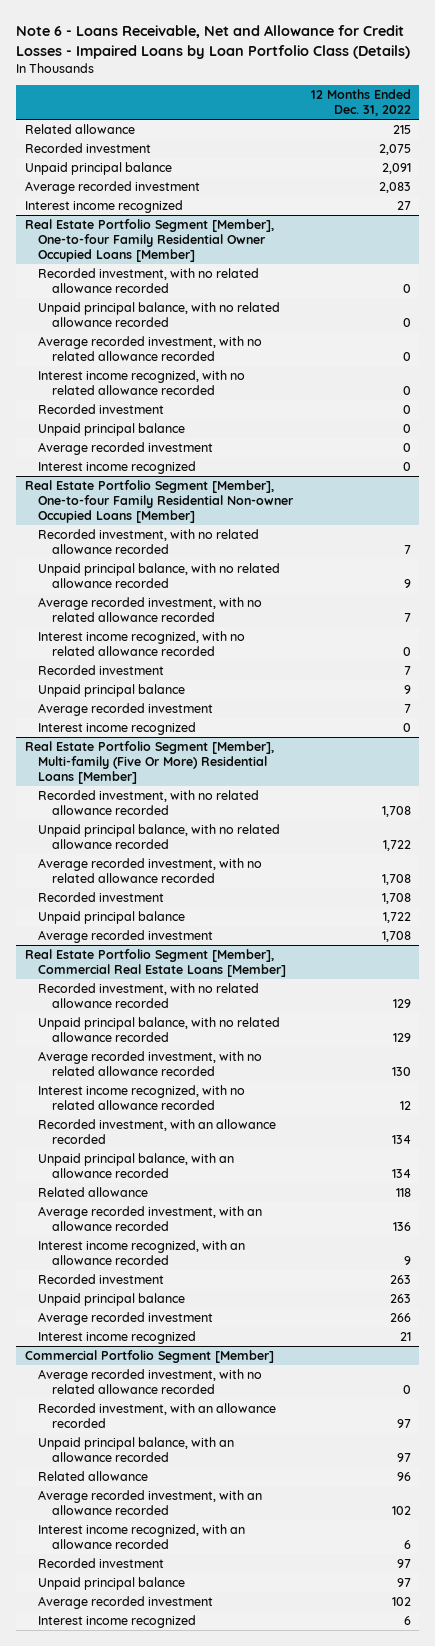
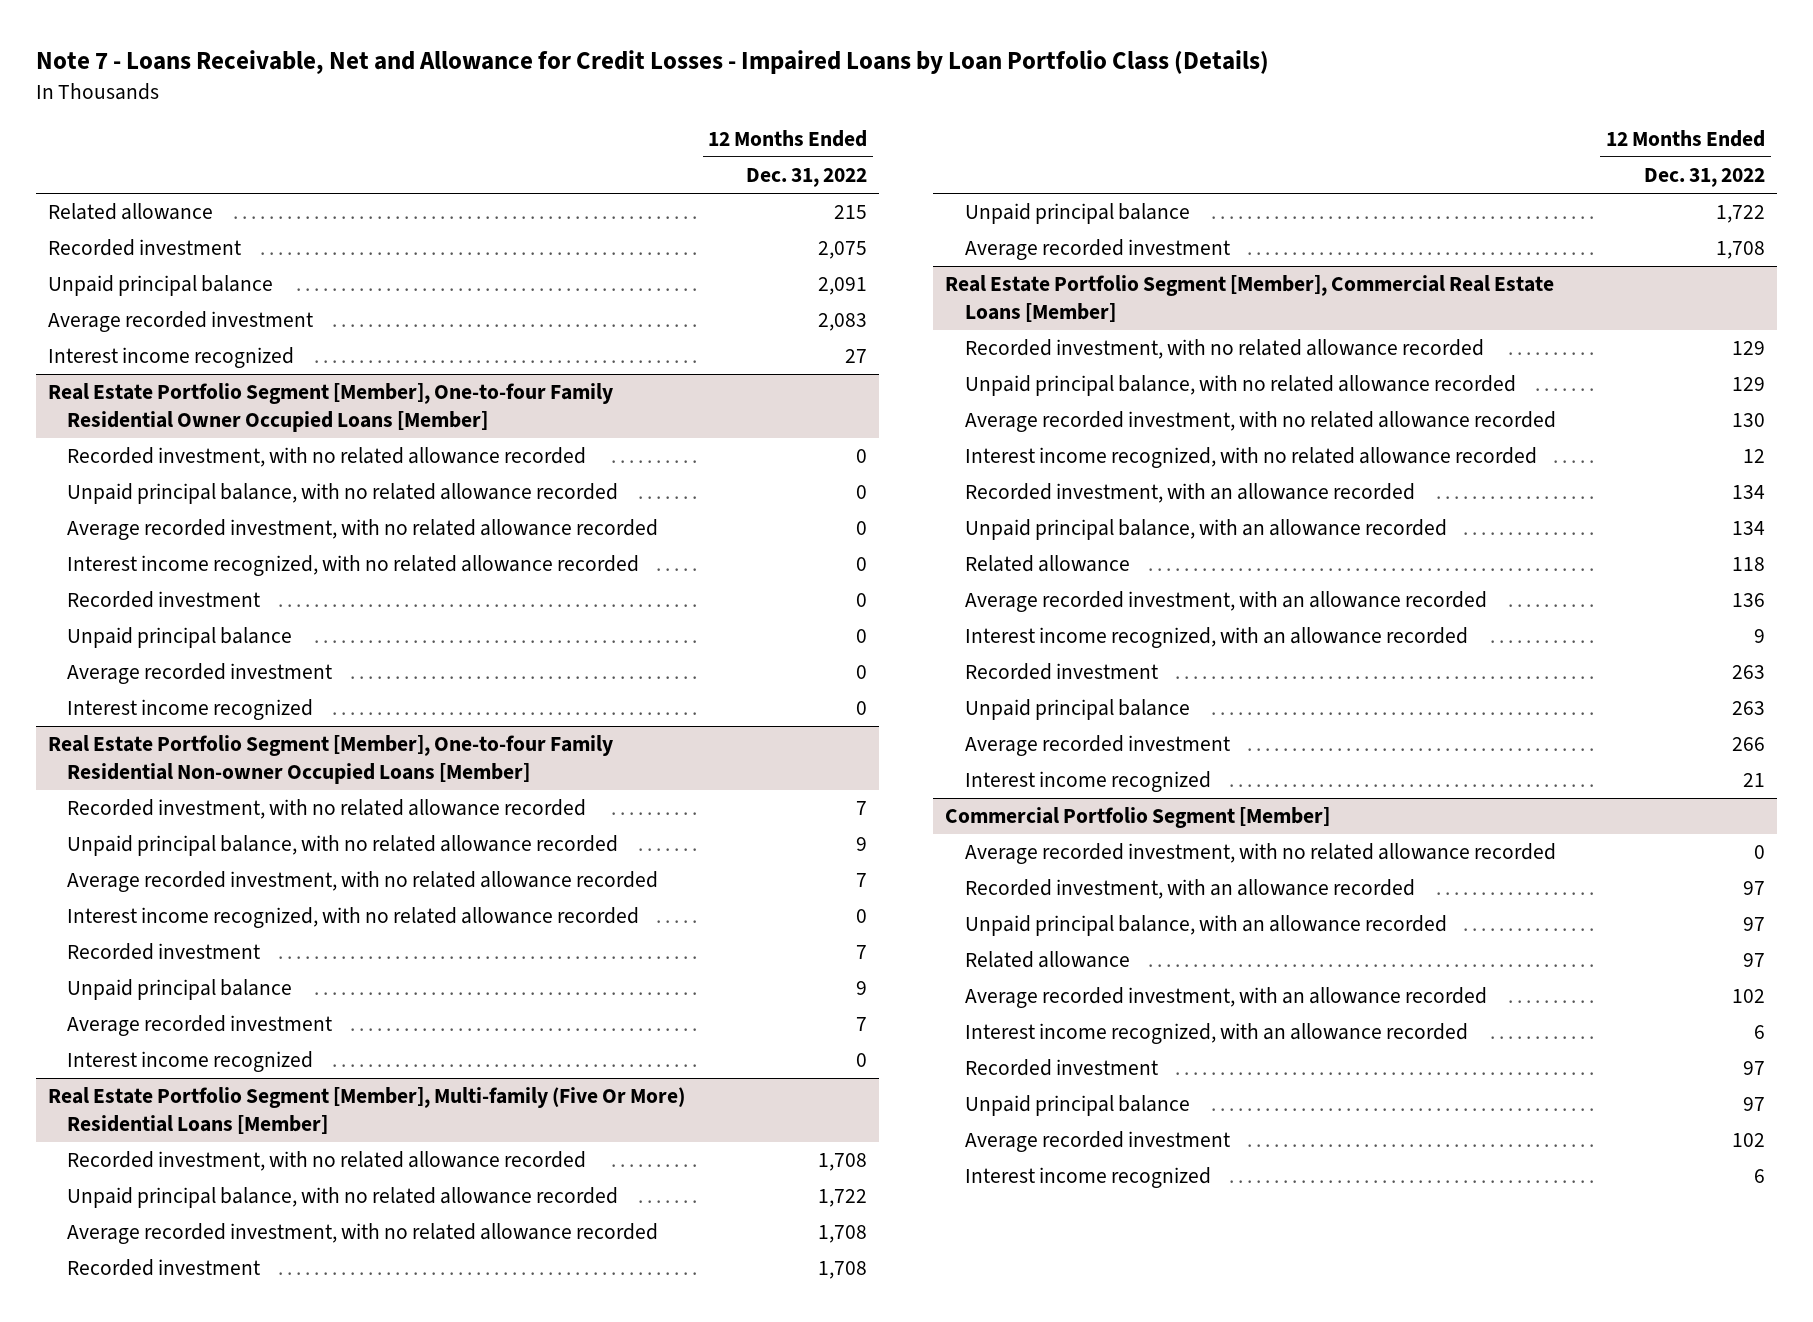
- Note 6 - Loans Receivable, Net and Allowance for Credit Losses - Impaired Loans by Loan Portfolio Class (Details)
+ Note 7 - Loans Receivable, Net and Allowance for Credit Losses - Impaired Loans by Loan Portfolio Class (Details)
@ Commercial Portfolio Segment [Member]
- Related allowance | 96
+ Related allowance | 97

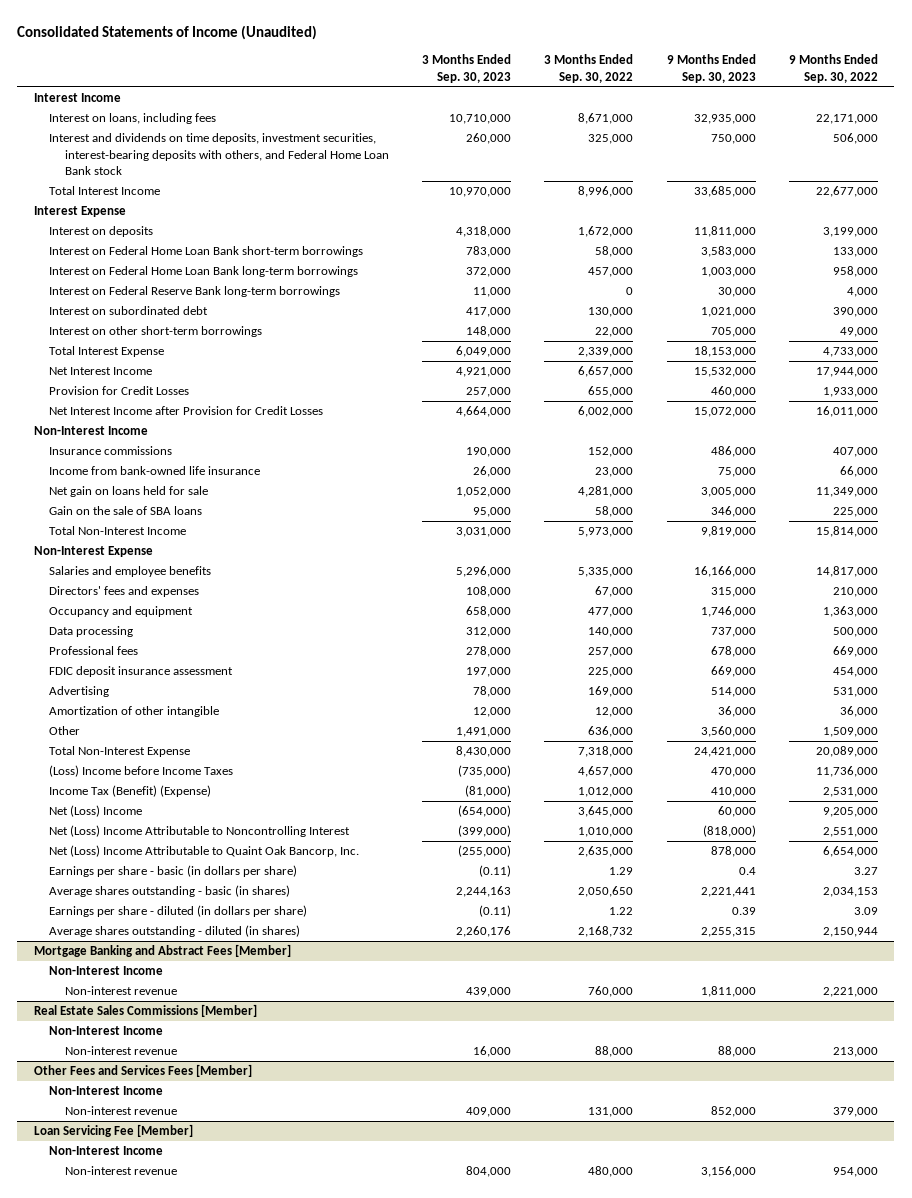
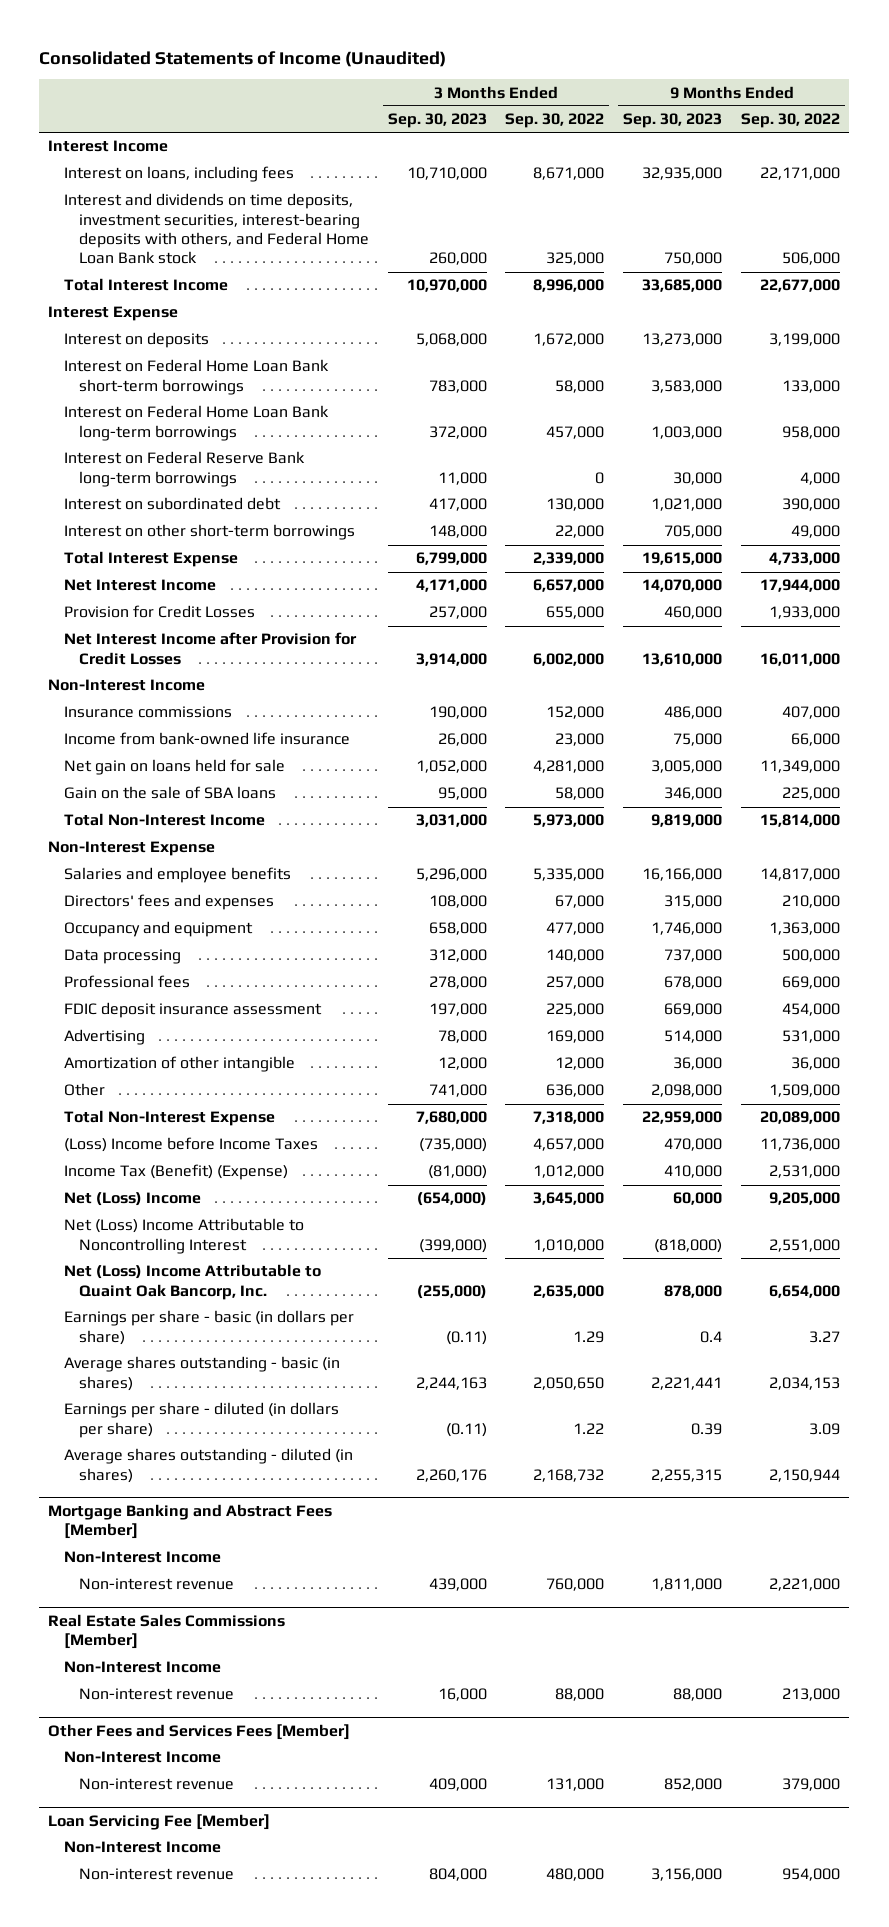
- Interest on deposits | 4,318,000 | 1,672,000 | 11,811,000 | 3,199,000
+ Interest on deposits | 5,068,000 | 1,672,000 | 13,273,000 | 3,199,000
- Total Interest Expense | 6,049,000 | 2,339,000 | 18,153,000 | 4,733,000
- Net Interest Income | 4,921,000 | 6,657,000 | 15,532,000 | 17,944,000
+ Total Interest Expense | 6,799,000 | 2,339,000 | 19,615,000 | 4,733,000
+ Net Interest Income | 4,171,000 | 6,657,000 | 14,070,000 | 17,944,000
- Net Interest Income after Provision for Credit Losses | 4,664,000 | 6,002,000 | 15,072,000 | 16,011,000
+ Net Interest Income after Provision for Credit Losses | 3,914,000 | 6,002,000 | 13,610,000 | 16,011,000
- Other | 1,491,000 | 636,000 | 3,560,000 | 1,509,000
- Total Non-Interest Expense | 8,430,000 | 7,318,000 | 24,421,000 | 20,089,000
+ Other | 741,000 | 636,000 | 2,098,000 | 1,509,000
+ Total Non-Interest Expense | 7,680,000 | 7,318,000 | 22,959,000 | 20,089,000

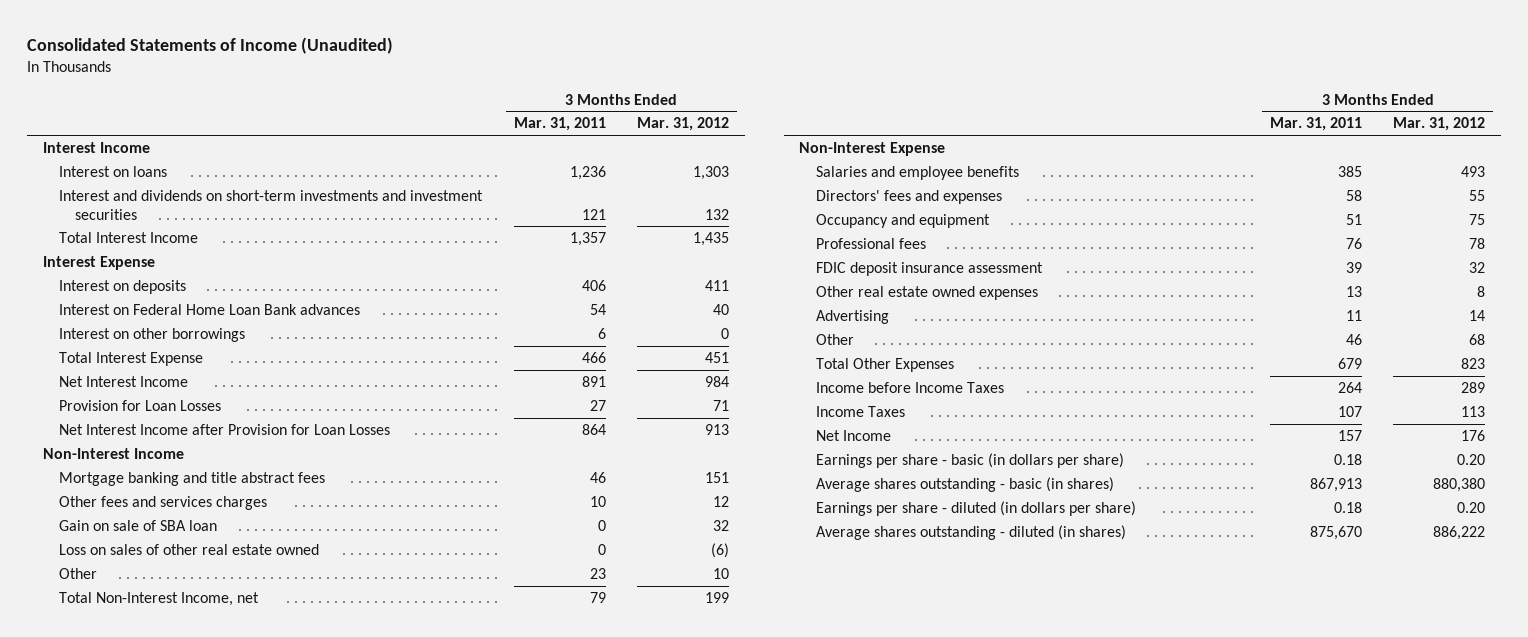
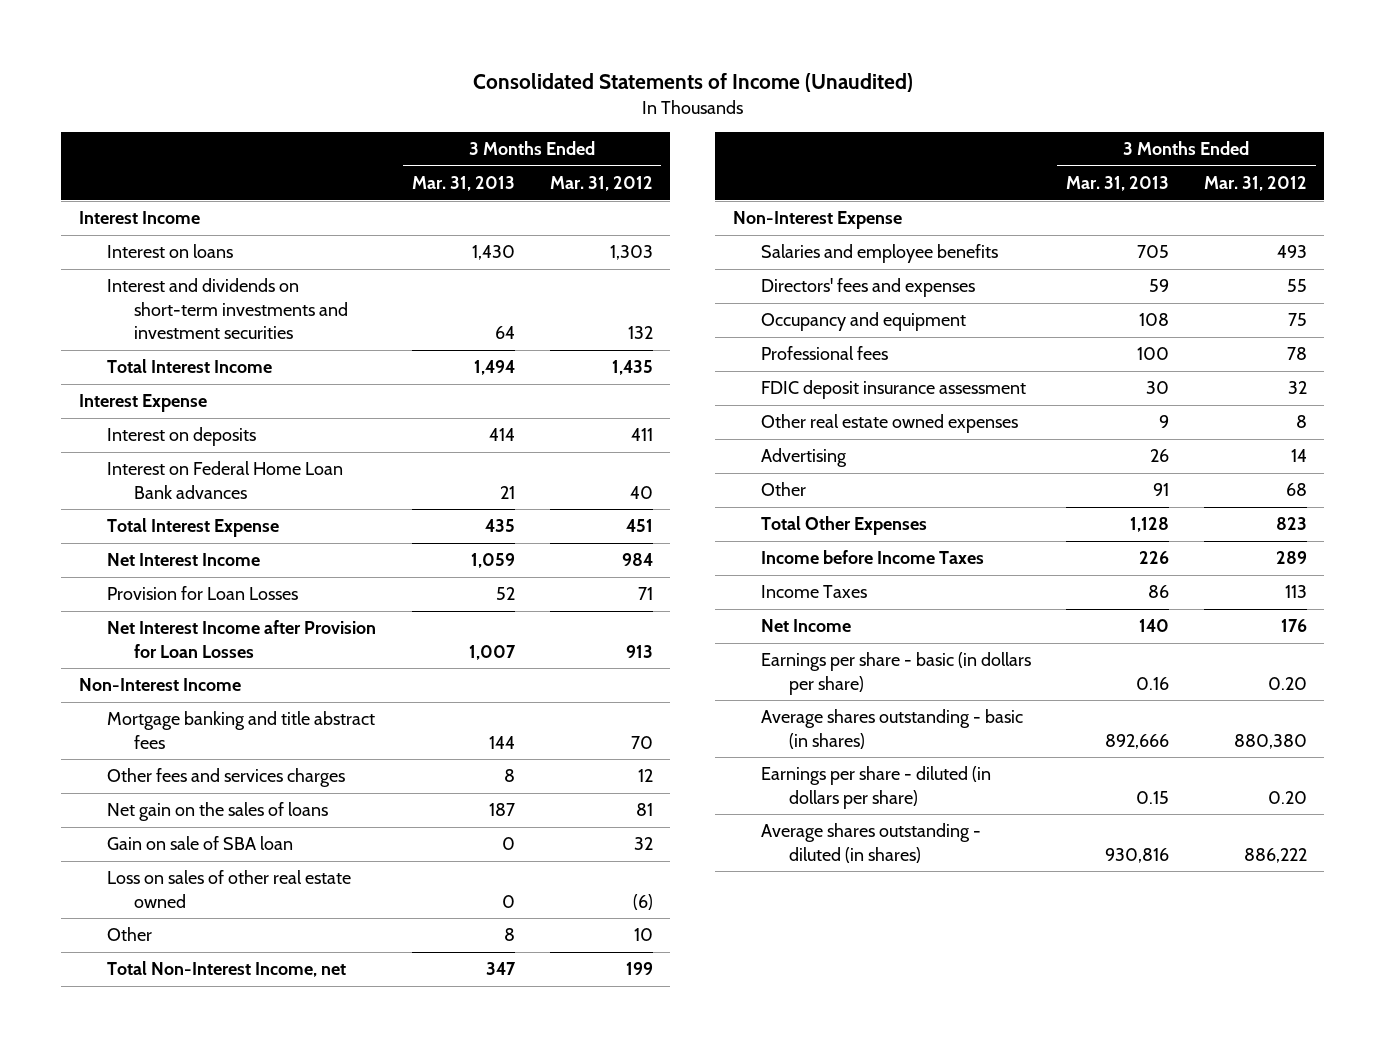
- | 3 Months Ended Mar. 31, 2011 | 3 Months Ended Mar. 31, 2012
+ | 3 Months Ended Mar. 31, 2013 | 3 Months Ended Mar. 31, 2012
- Interest on other borrowings | 6 | 0
- Mortgage banking and title abstract fees | 46 | 151
+ Mortgage banking and title abstract fees | 144 | 70
+ Net gain on the sales of loans | 187 | 81

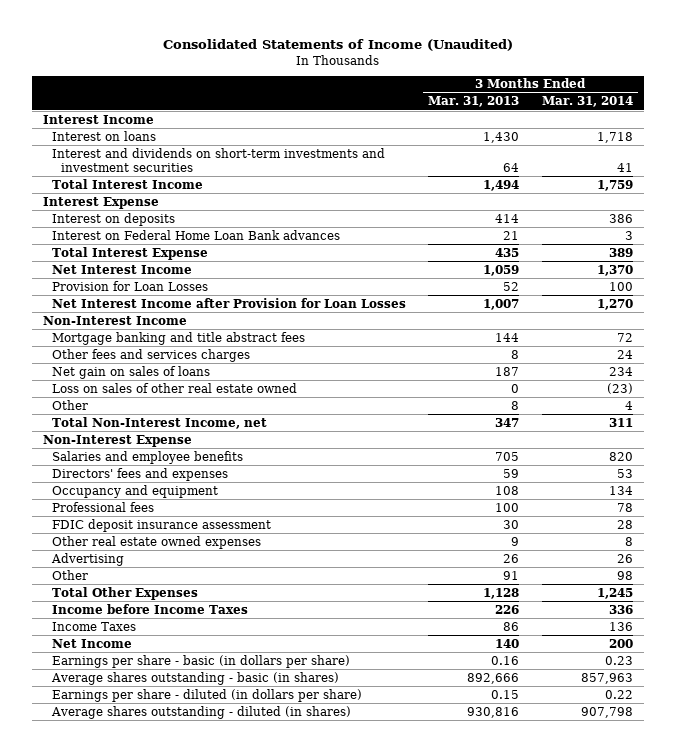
- | 3 Months Ended Mar. 31, 2013 | 3 Months Ended Mar. 31, 2012
+ | 3 Months Ended Mar. 31, 2013 | 3 Months Ended Mar. 31, 2014
- Net gain on the sales of loans | 187 | 81
- Gain on sale of SBA loan | 0 | 32
+ Net gain on sales of loans | 187 | 234

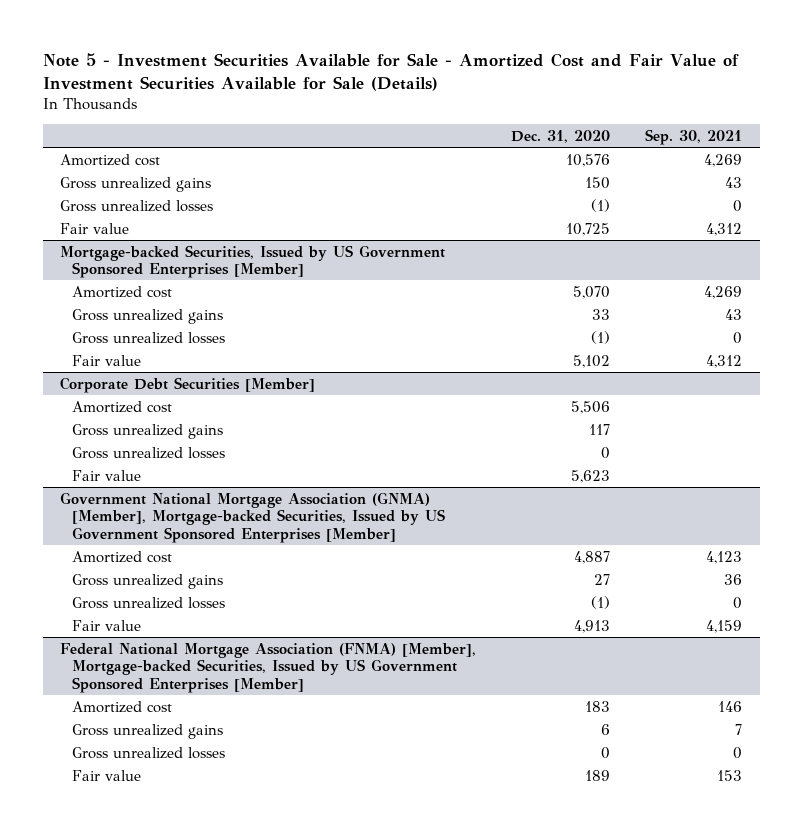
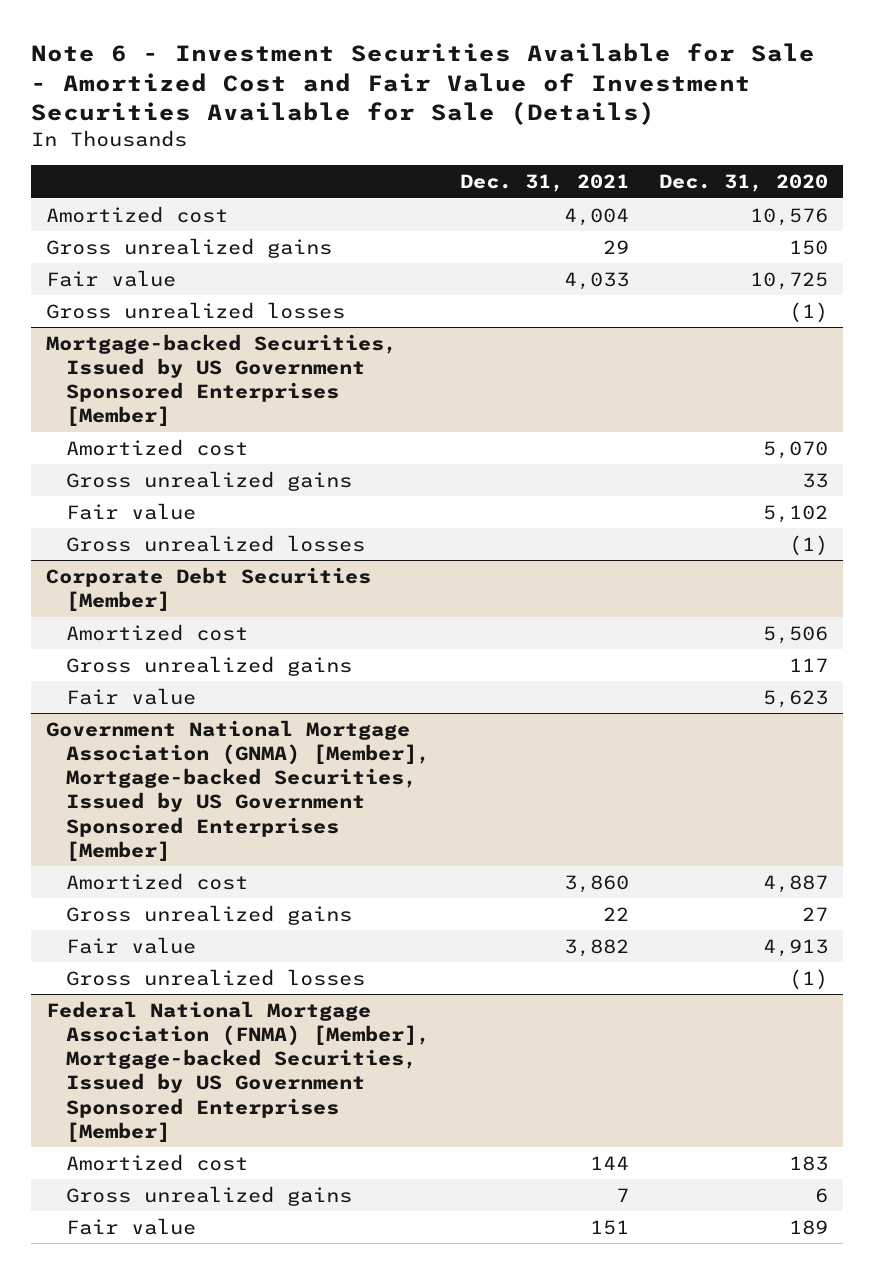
- Note 5 - Investment Securities Available for Sale - Amortized Cost and Fair Value of Investment Securities Available for Sale (Details)
+ Note 6 - Investment Securities Available for Sale - Amortized Cost and Fair Value of Investment Securities Available for Sale (Details)
- | Dec. 31, 2020 | Sep. 30, 2021
+ | Dec. 31, 2021 | Dec. 31, 2020
moved down: Gross unrealized losses | | (1)
@ Mortgage-backed Securities, Issued by US Government Sponsored Enterprises [Member]
moved down: Gross unrealized losses | | (1)
@ Corporate Debt Securities [Member]
- Gross unrealized losses | 0 |
@ Government National Mortgage Association (GNMA) [Member], Mortgage-backed Securities, Issued by US Government Sponsored Enterprises [Member]
moved down: Gross unrealized losses | | (1)
@ Federal National Mortgage Association (FNMA) [Member], Mortgage-backed Securities, Issued by US Government Sponsored Enterprises [Member]
- Gross unrealized losses | 0 | 0

